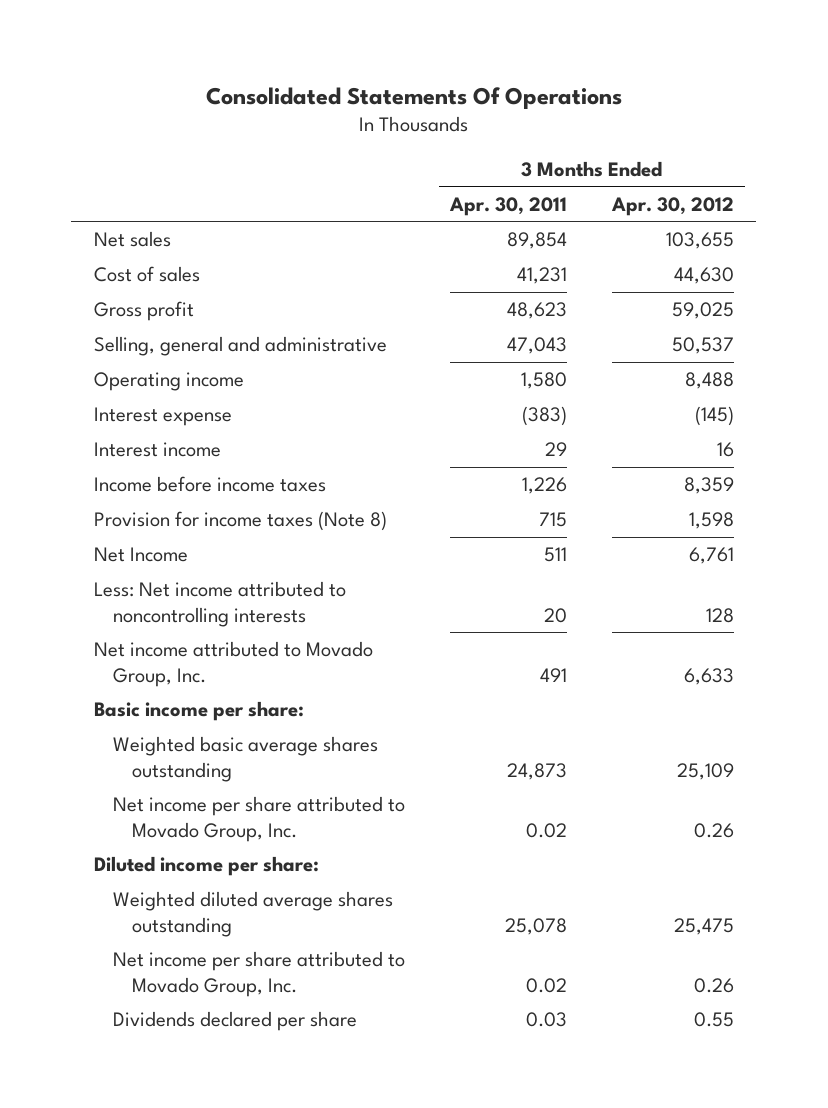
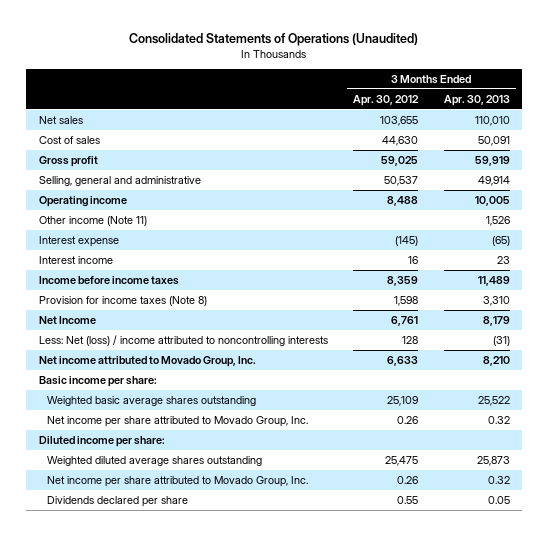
- Consolidated Statements Of Operations
+ Consolidated Statements of Operations (Unaudited)
- | 3 Months Ended Apr. 30, 2011 | 3 Months Ended Apr. 30, 2012
+ | 3 Months Ended Apr. 30, 2012 | 3 Months Ended Apr. 30, 2013
+ Other income (Note 11) | | 1,526
- Less: Net income attributed to noncontrolling interests | 20 | 128
+ Less: Net (loss) / income attributed to noncontrolling interests | 128 | (31)

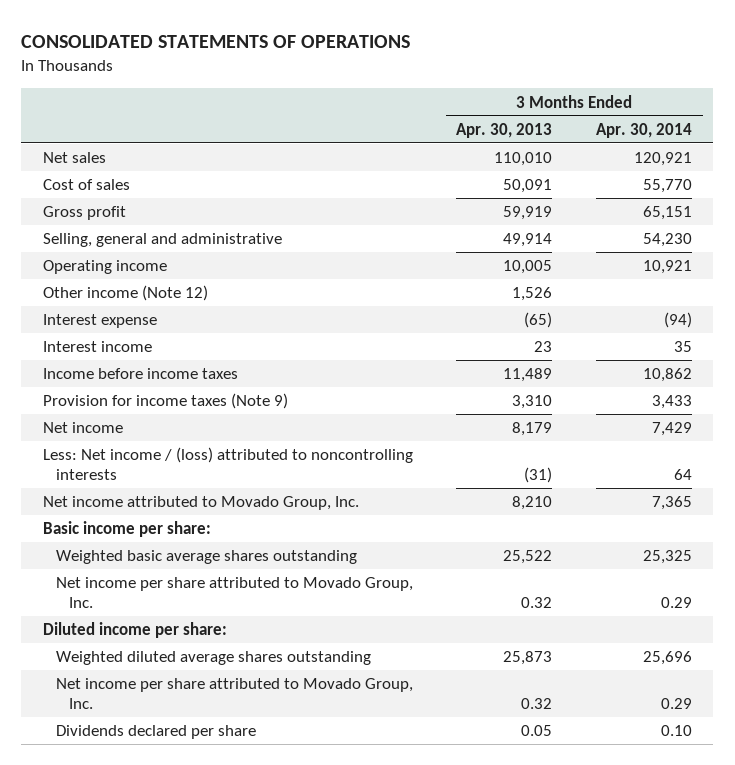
- Consolidated Statements of Operations (Unaudited)
+ CONSOLIDATED STATEMENTS OF OPERATIONS
- | 3 Months Ended Apr. 30, 2012 | 3 Months Ended Apr. 30, 2013
+ | 3 Months Ended Apr. 30, 2013 | 3 Months Ended Apr. 30, 2014
- Other income (Note 11) | | 1,526
+ Other income (Note 12) | 1,526 |
- Provision for income taxes (Note 8) | 1,598 | 3,310
- Net Income | 6,761 | 8,179
- Less: Net (loss) / income attributed to noncontrolling interests | 128 | (31)
+ Provision for income taxes (Note 9) | 3,310 | 3,433
+ Net income | 8,179 | 7,429
+ Less: Net income / (loss) attributed to noncontrolling interests | (31) | 64

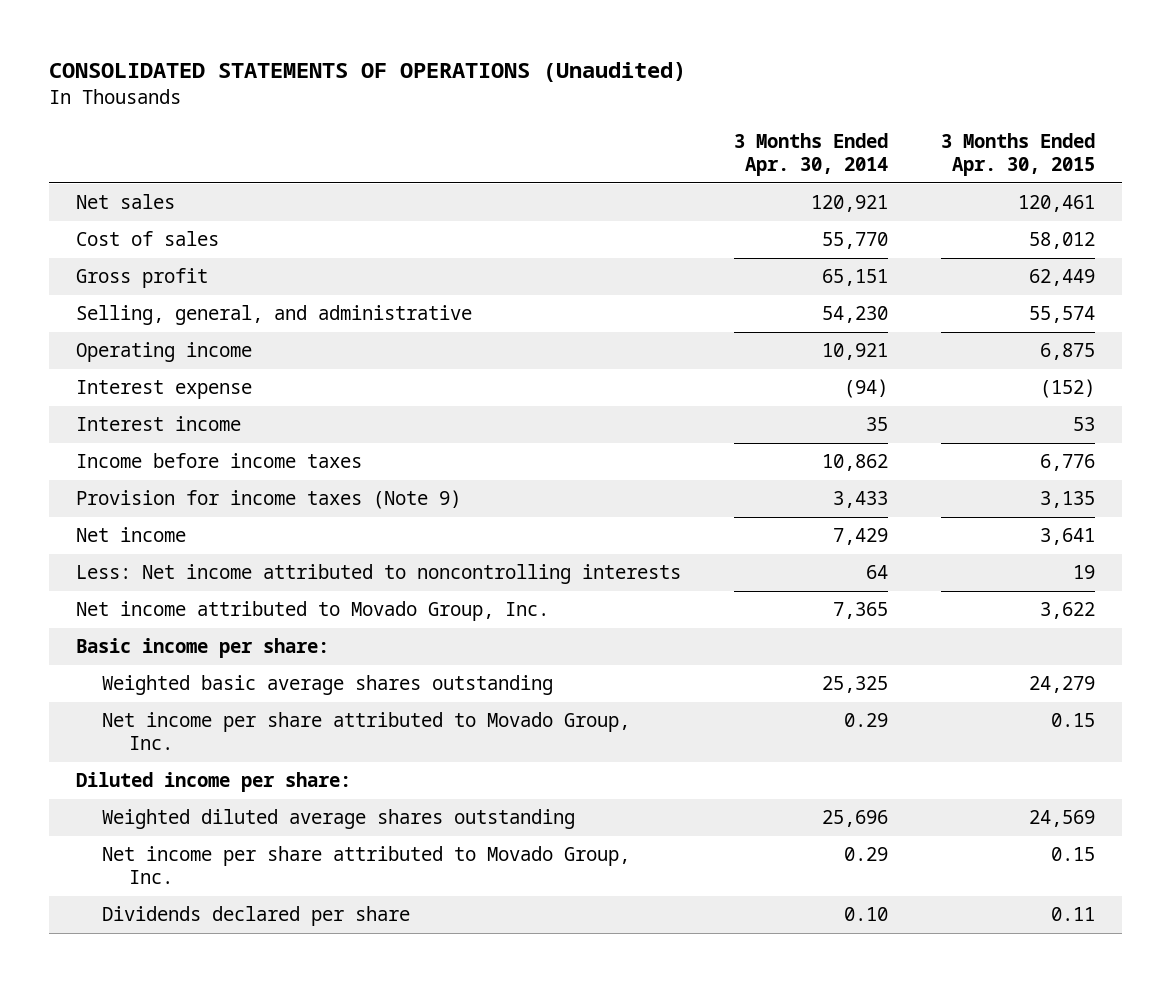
- CONSOLIDATED STATEMENTS OF OPERATIONS
+ CONSOLIDATED STATEMENTS OF OPERATIONS (Unaudited)
- | 3 Months Ended Apr. 30, 2013 | 3 Months Ended Apr. 30, 2014
+ | 3 Months Ended Apr. 30, 2014 | 3 Months Ended Apr. 30, 2015
- Selling, general and administrative | 49,914 | 54,230
+ Selling, general, and administrative | 54,230 | 55,574
- Other income (Note 12) | 1,526 |
- Less: Net income / (loss) attributed to noncontrolling interests | (31) | 64
+ Less: Net income attributed to noncontrolling interests | 64 | 19

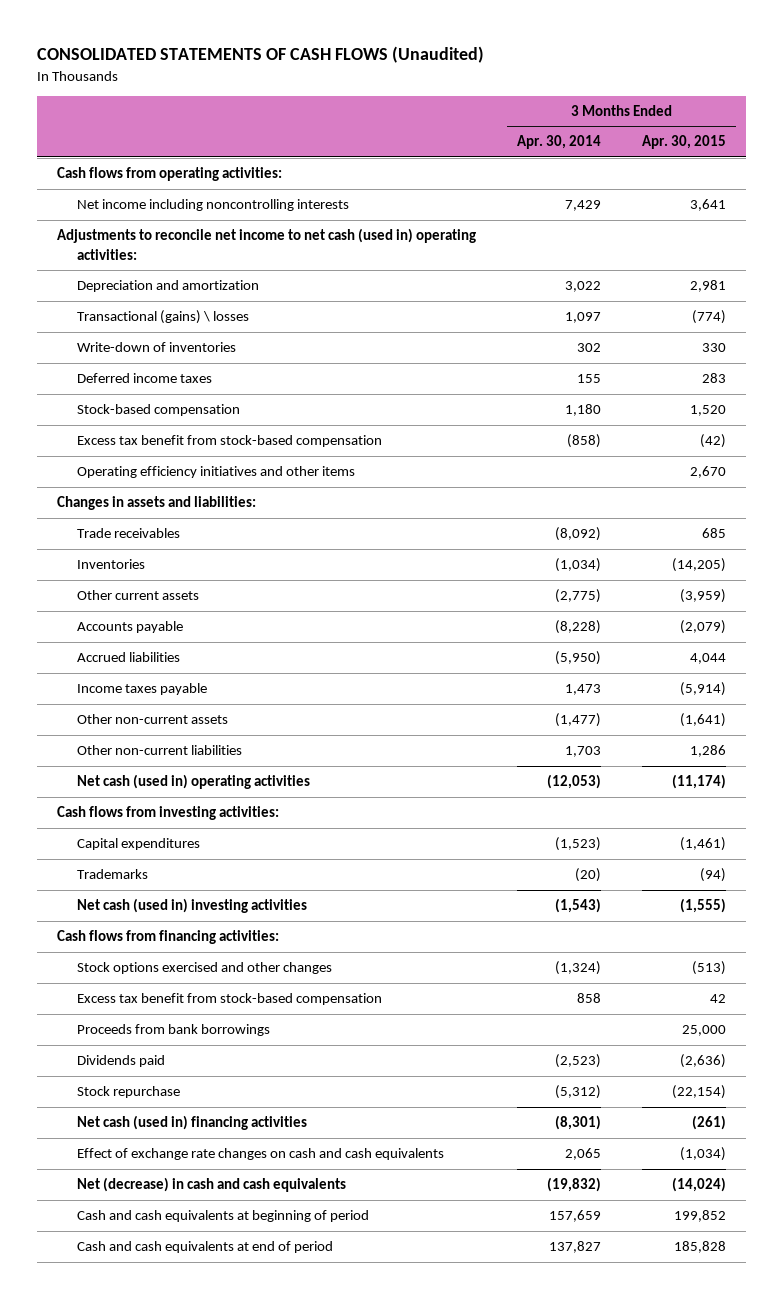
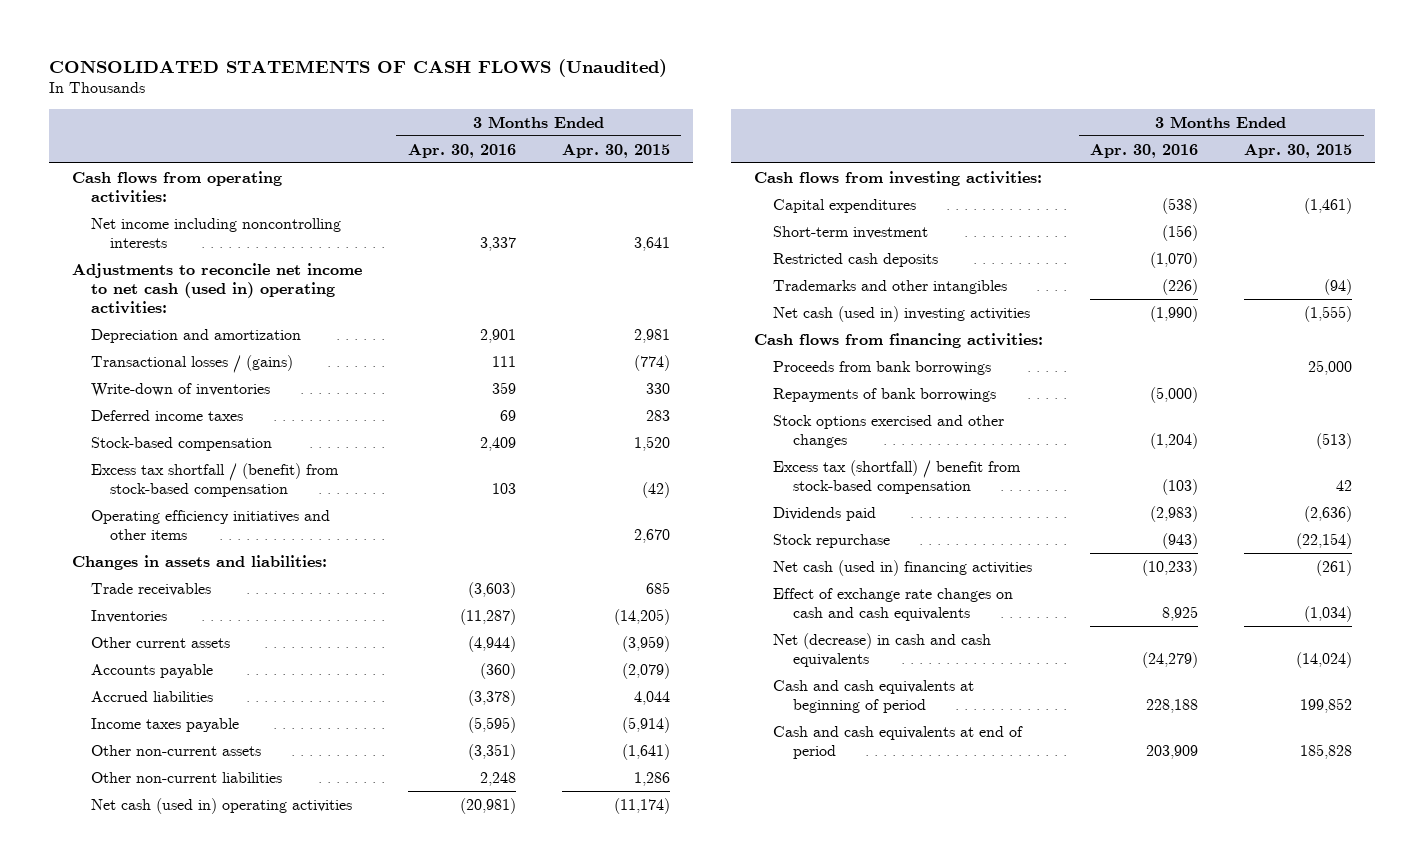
- | 3 Months Ended Apr. 30, 2014 | 3 Months Ended Apr. 30, 2015
+ | 3 Months Ended Apr. 30, 2016 | 3 Months Ended Apr. 30, 2015
- Transactional (gains) \ losses | 1,097 | (774)
+ Transactional losses / (gains) | 111 | (774)
- Excess tax benefit from stock-based compensation | (858) | (42)
+ Excess tax shortfall / (benefit) from stock-based compensation | 103 | (42)
- Trademarks | (20) | (94)
+ Short-term investment | (156) |
+ Restricted cash deposits | (1,070) |
+ Trademarks and other intangibles | (226) | (94)
- Excess tax benefit from stock-based compensation | 858 | 42
+ Repayments of bank borrowings | (5,000) |
moved down: Stock options exercised and other changes | (1,204) | (513)
+ Excess tax (shortfall) / benefit from stock-based compensation | (103) | 42

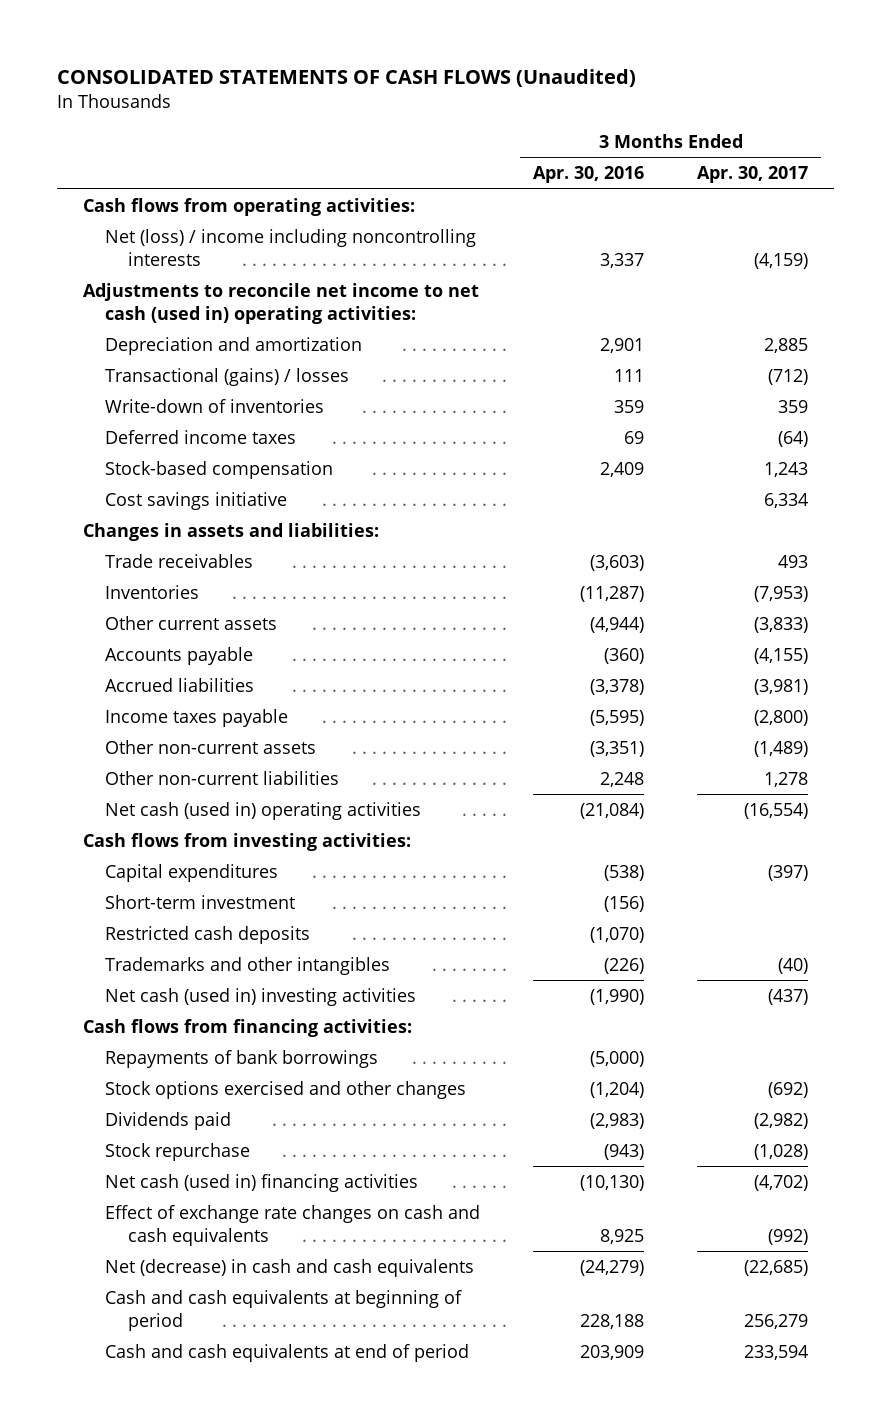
- | 3 Months Ended Apr. 30, 2016 | 3 Months Ended Apr. 30, 2015
+ | 3 Months Ended Apr. 30, 2016 | 3 Months Ended Apr. 30, 2017
- Net income including noncontrolling interests | 3,337 | 3,641
+ Net (loss) / income including noncontrolling interests | 3,337 | (4,159)
- Transactional losses / (gains) | 111 | (774)
+ Transactional (gains) / losses | 111 | (712)
- Excess tax shortfall / (benefit) from stock-based compensation | 103 | (42)
- Operating efficiency initiatives and other items | | 2,670
+ Cost savings initiative | | 6,334
- Net cash (used in) operating activities | (20,981) | (11,174)
+ Net cash (used in) operating activities | (21,084) | (16,554)
- Proceeds from bank borrowings | | 25,000
- Excess tax (shortfall) / benefit from stock-based compensation | (103) | 42
- Net cash (used in) financing activities | (10,233) | (261)
+ Net cash (used in) financing activities | (10,130) | (4,702)

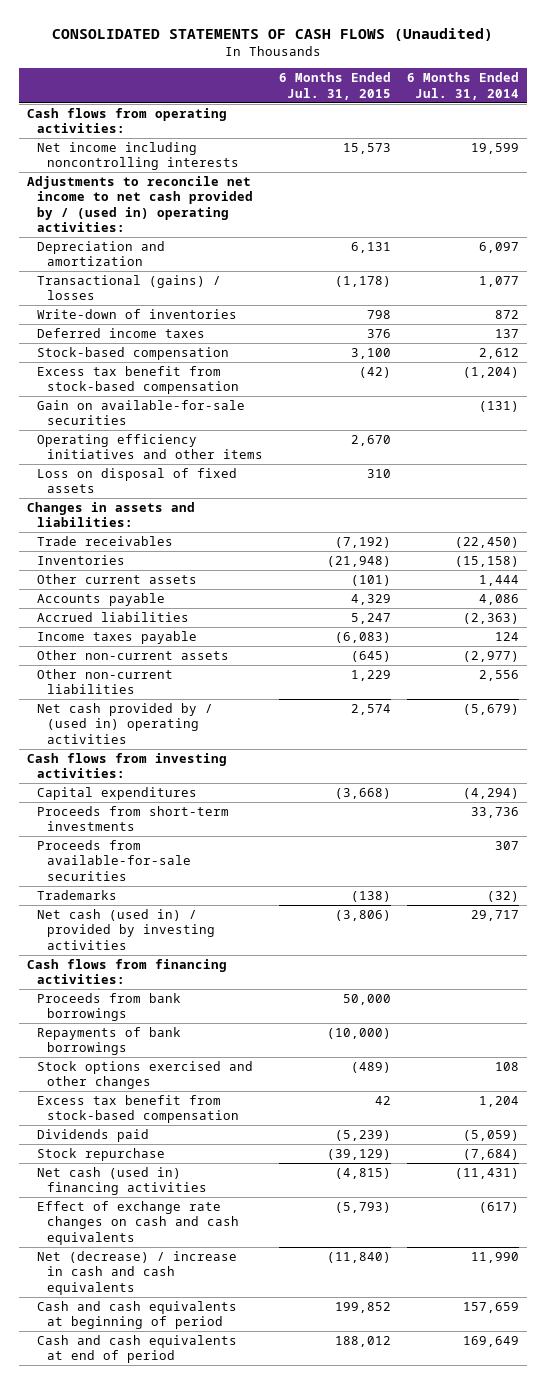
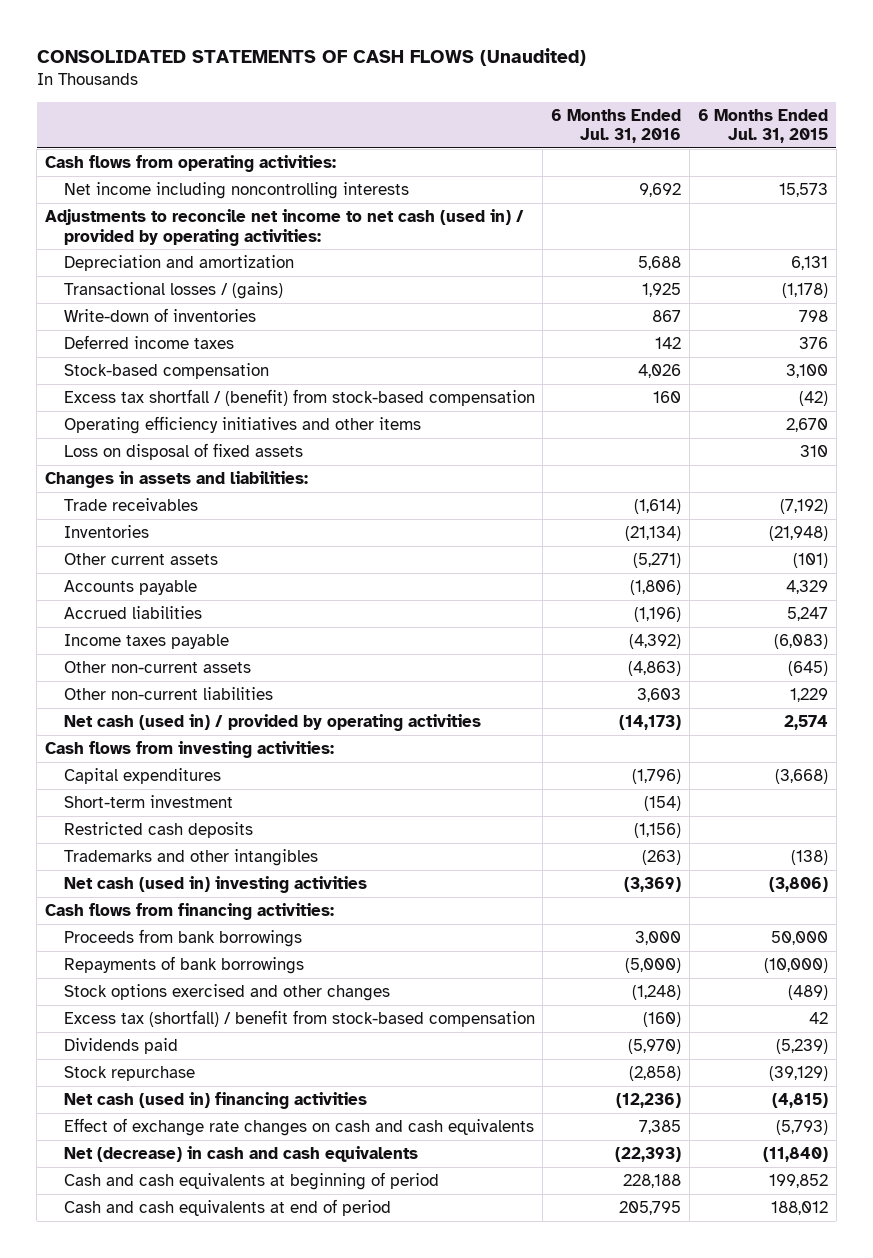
- | 6 Months Ended Jul. 31, 2015 | 6 Months Ended Jul. 31, 2014
+ | 6 Months Ended Jul. 31, 2016 | 6 Months Ended Jul. 31, 2015
- Adjustments to reconcile net income to net cash provided by / (used in) operating activities:
+ Adjustments to reconcile net income to net cash (used in) / provided by operating activities:
- Transactional (gains) / losses | (1,178) | 1,077
+ Transactional losses / (gains) | 1,925 | (1,178)
- Excess tax benefit from stock-based compensation | (42) | (1,204)
- Gain on available-for-sale securities | | (131)
+ Excess tax shortfall / (benefit) from stock-based compensation | 160 | (42)
- Net cash provided by / (used in) operating activities | 2,574 | (5,679)
+ Net cash (used in) / provided by operating activities | (14,173) | 2,574
- Proceeds from short-term investments | | 33,736
- Proceeds from available-for-sale securities | | 307
- Trademarks | (138) | (32)
- Net cash (used in) / provided by investing activities | (3,806) | 29,717
+ Short-term investment | (154) |
+ Restricted cash deposits | (1,156) |
+ Trademarks and other intangibles | (263) | (138)
+ Net cash (used in) investing activities | (3,369) | (3,806)
- Excess tax benefit from stock-based compensation | 42 | 1,204
+ Excess tax (shortfall) / benefit from stock-based compensation | (160) | 42
- Net (decrease) / increase in cash and cash equivalents | (11,840) | 11,990
+ Net (decrease) in cash and cash equivalents | (22,393) | (11,840)

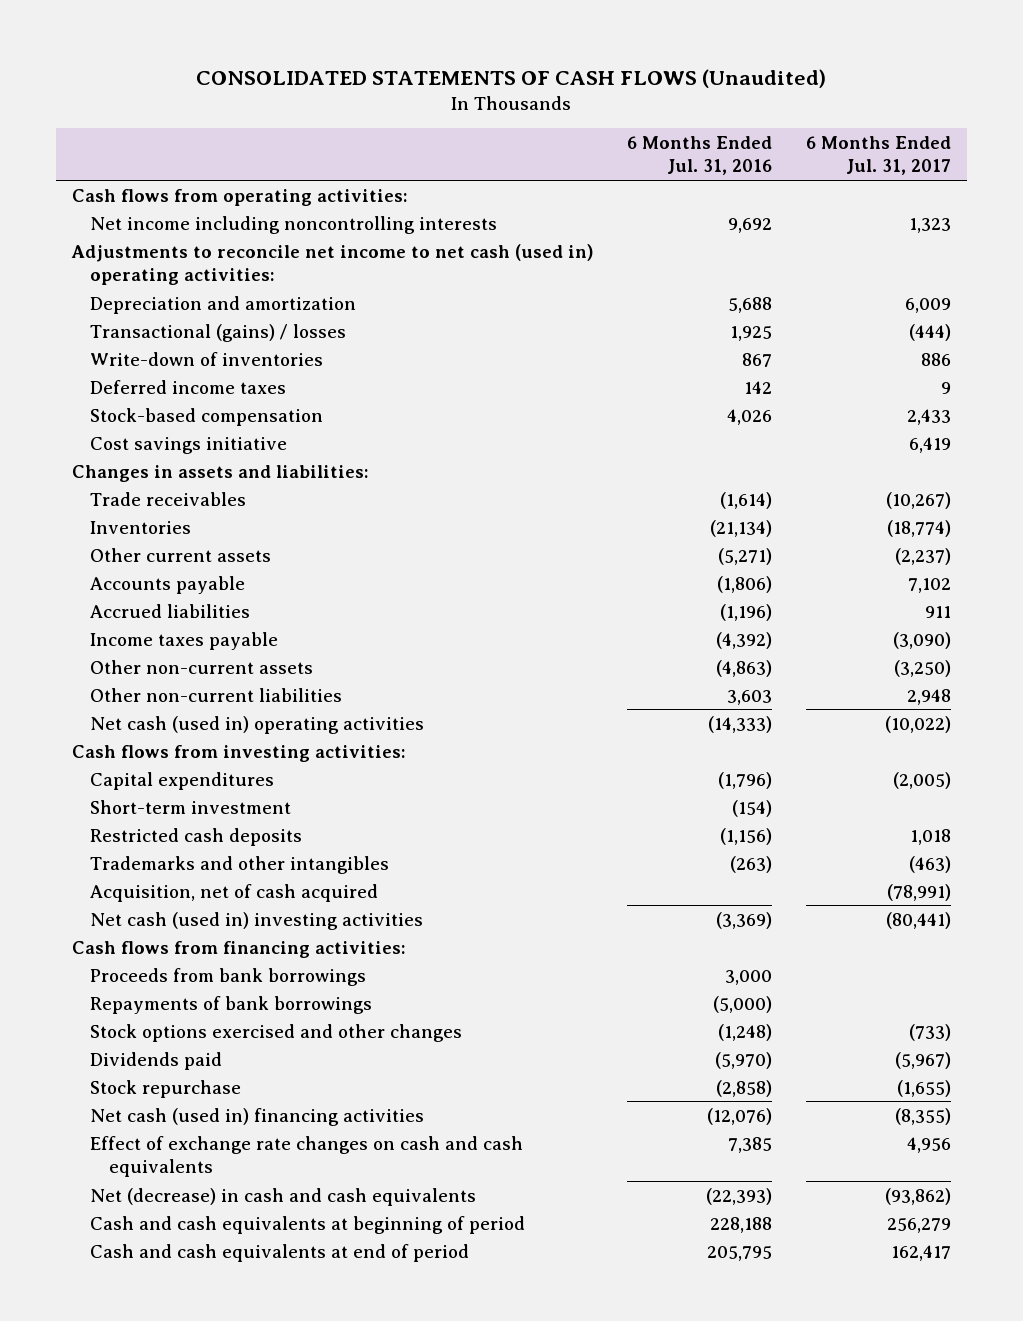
- | 6 Months Ended Jul. 31, 2016 | 6 Months Ended Jul. 31, 2015
+ | 6 Months Ended Jul. 31, 2016 | 6 Months Ended Jul. 31, 2017
- Adjustments to reconcile net income to net cash (used in) / provided by operating activities:
+ Adjustments to reconcile net income to net cash (used in) operating activities:
- Transactional losses / (gains) | 1,925 | (1,178)
+ Transactional (gains) / losses | 1,925 | (444)
- Excess tax shortfall / (benefit) from stock-based compensation | 160 | (42)
- Operating efficiency initiatives and other items | | 2,670
- Loss on disposal of fixed assets | | 310
+ Cost savings initiative | | 6,419
- Net cash (used in) / provided by operating activities | (14,173) | 2,574
+ Net cash (used in) operating activities | (14,333) | (10,022)
+ Acquisition, net of cash acquired | | (78,991)
- Excess tax (shortfall) / benefit from stock-based compensation | (160) | 42
- Net cash (used in) financing activities | (12,236) | (4,815)
+ Net cash (used in) financing activities | (12,076) | (8,355)

